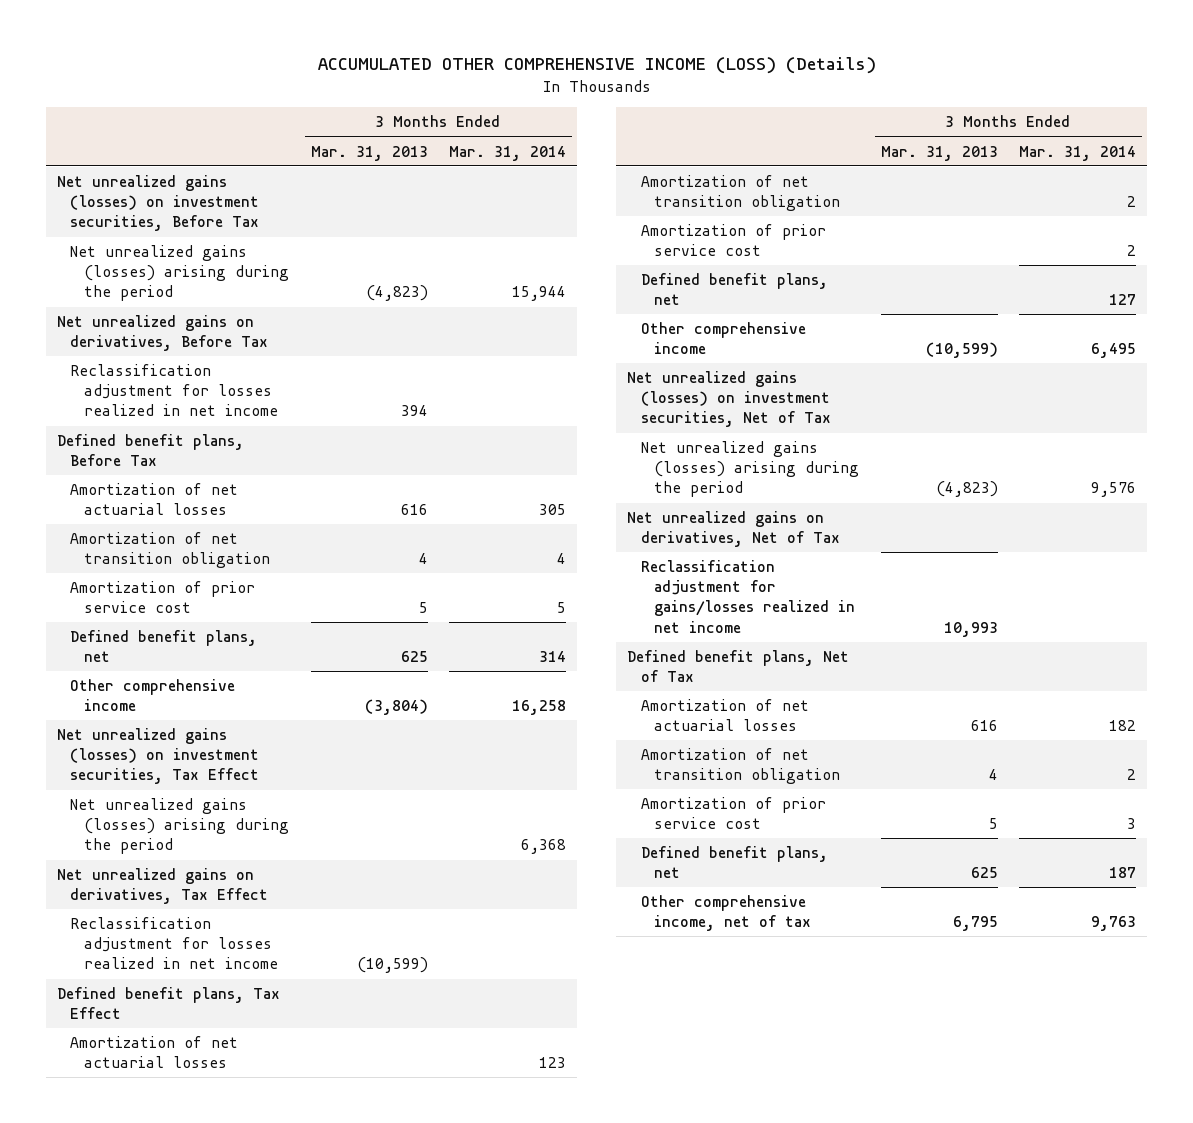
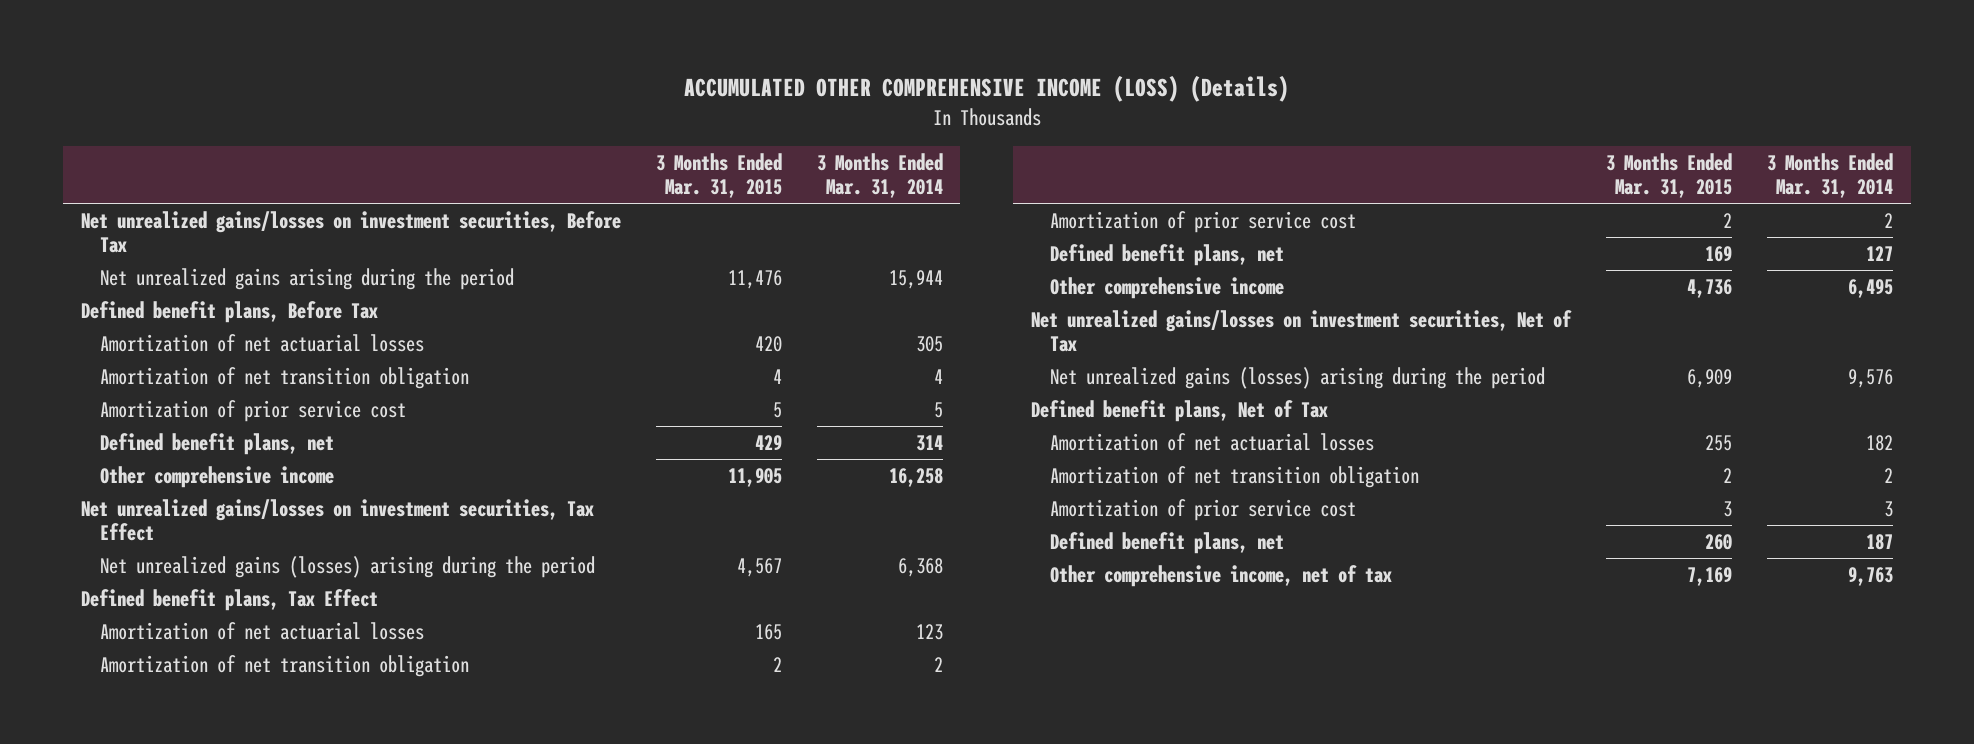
- | 3 Months Ended Mar. 31, 2013 | 3 Months Ended Mar. 31, 2014
+ | 3 Months Ended Mar. 31, 2015 | 3 Months Ended Mar. 31, 2014
- Net unrealized gains (losses) on investment securities, Before Tax
- Net unrealized gains (losses) arising during the period | (4,823) | 15,944
- Net unrealized gains on derivatives, Before Tax
- Reclassification adjustment for losses realized in net income | 394 |
+ Net unrealized gains/losses on investment securities, Before Tax
+ Net unrealized gains arising during the period | 11,476 | 15,944
- Net unrealized gains (losses) on investment securities, Tax Effect
+ Net unrealized gains/losses on investment securities, Tax Effect
- Net unrealized gains on derivatives, Tax Effect
- Reclassification adjustment for losses realized in net income | (10,599) |
- Net unrealized gains (losses) on investment securities, Net of Tax
+ Net unrealized gains/losses on investment securities, Net of Tax
- Net unrealized gains on derivatives, Net of Tax
- Reclassification adjustment for gains/losses realized in net income | 10,993 |

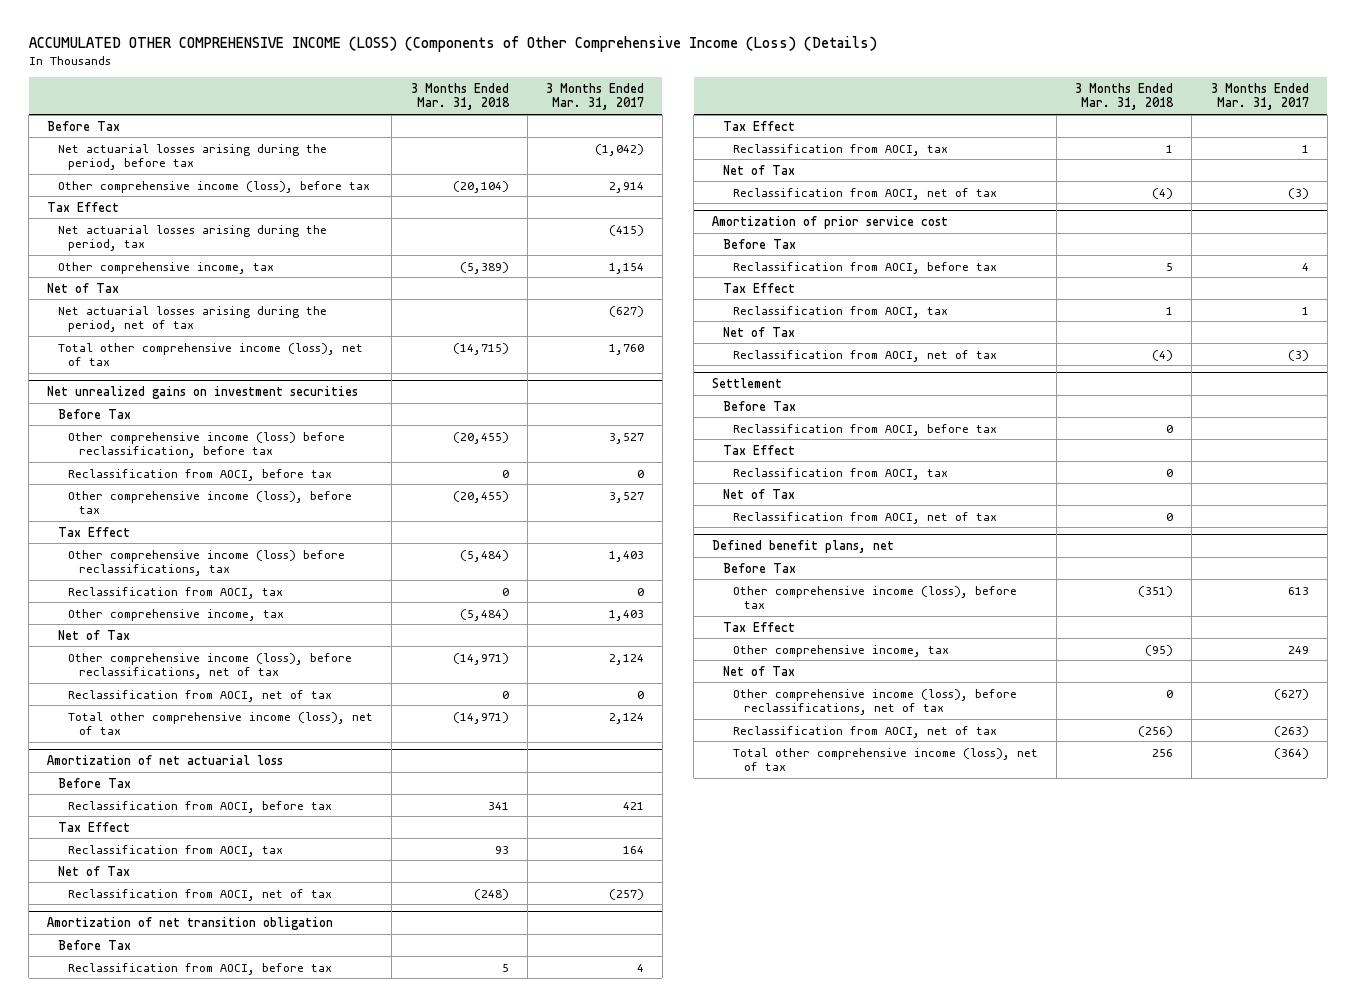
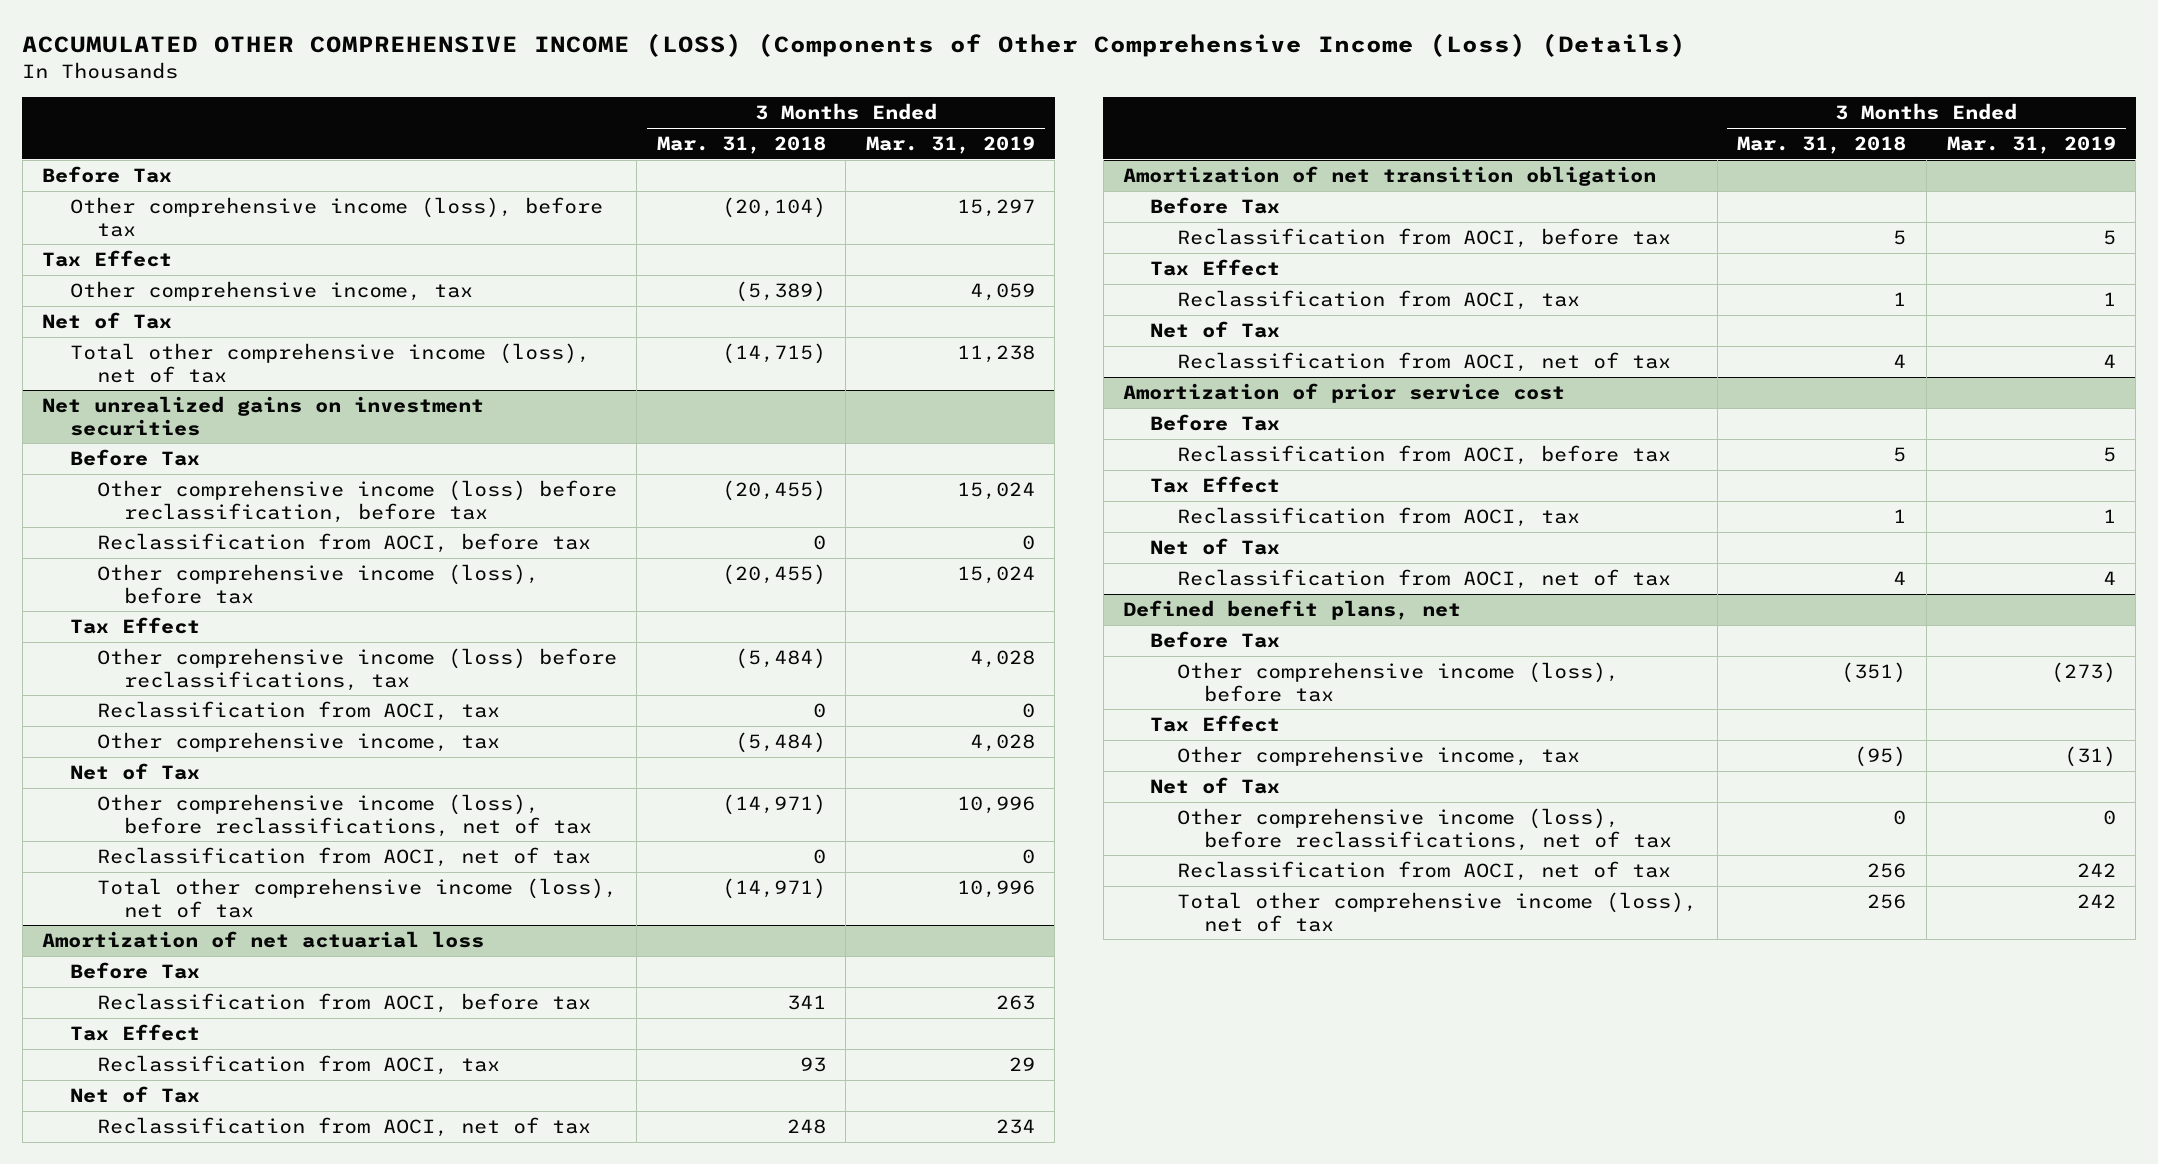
- | 3 Months Ended Mar. 31, 2018 | 3 Months Ended Mar. 31, 2017
+ | 3 Months Ended Mar. 31, 2018 | 3 Months Ended Mar. 31, 2019
- Net actuarial losses arising during the period, before tax | | (1,042)
- Net actuarial losses arising during the period, tax | | (415)
- Net actuarial losses arising during the period, net of tax | | (627)
@ Amortization of net actuarial loss
- Reclassification from AOCI, net of tax | (248) | (257)
+ Reclassification from AOCI, net of tax | 248 | 234
@ Amortization of net transition obligation
- Reclassification from AOCI, net of tax | (4) | (3)
+ Reclassification from AOCI, net of tax | 4 | 4
@ Amortization of prior service cost
- Reclassification from AOCI, net of tax | (4) | (3)
- Settlement
- Before Tax
- Reclassification from AOCI, before tax | 0 |
- Tax Effect
- Reclassification from AOCI, tax | 0 |
- Net of Tax
- Reclassification from AOCI, net of tax | 0 |
@ Amortization of prior service cost
+ Reclassification from AOCI, net of tax | 4 | 4
@ Defined benefit plans, net
- Reclassification from AOCI, net of tax | (256) | (263)
+ Reclassification from AOCI, net of tax | 256 | 242

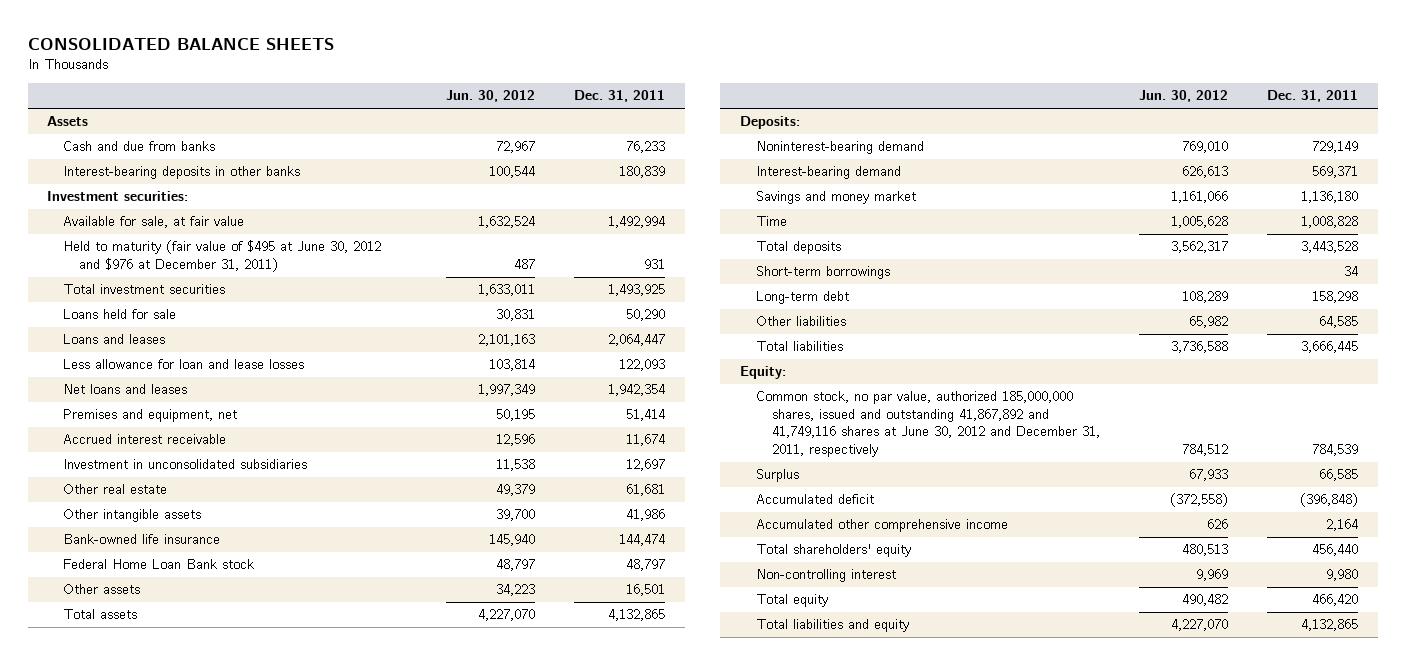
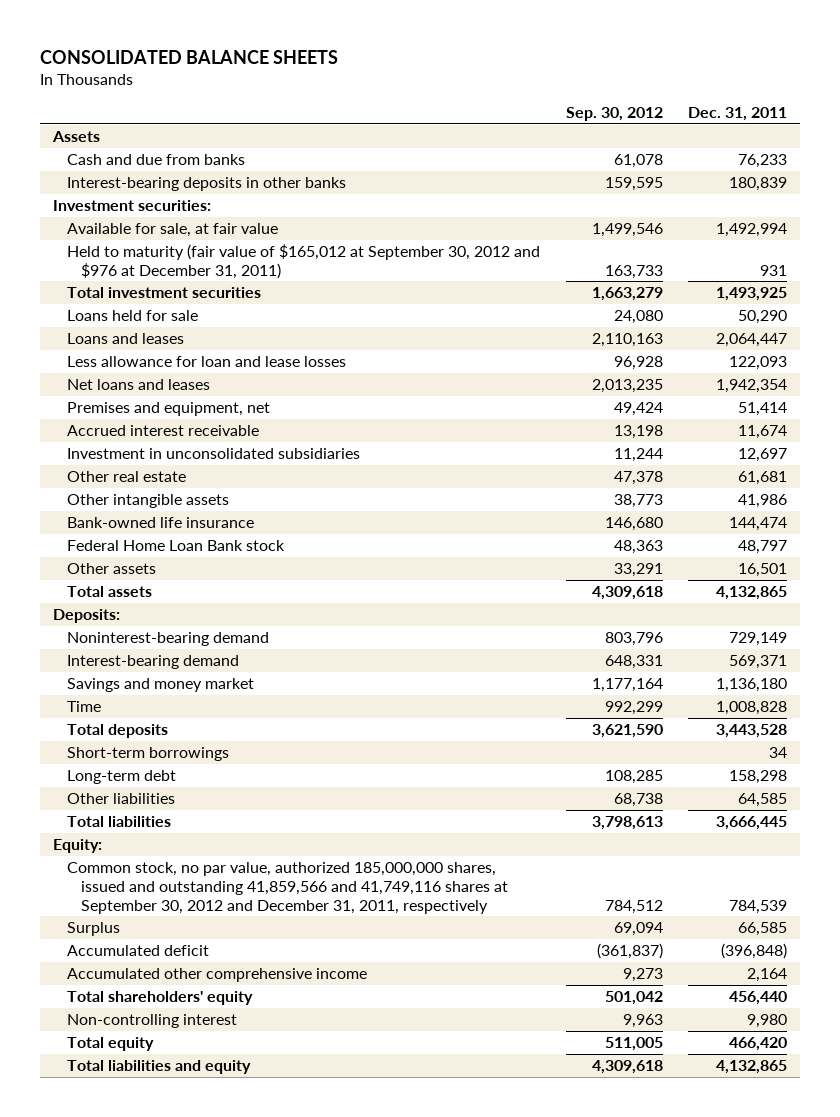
- | Jun. 30, 2012 | Dec. 31, 2011
+ | Sep. 30, 2012 | Dec. 31, 2011
- Held to maturity (fair value of $495 at June 30, 2012 and $976 at December 31, 2011) | 487 | 931
+ Held to maturity (fair value of $165,012 at September 30, 2012 and $976 at December 31, 2011) | 163,733 | 931
- Common stock, no par value, authorized 185,000,000 shares, issued and outstanding 41,867,892 and 41,749,116 shares at June 30, 2012 and December 31, 2011, respectively | 784,512 | 784,539
+ Common stock, no par value, authorized 185,000,000 shares, issued and outstanding 41,859,566 and 41,749,116 shares at September 30, 2012 and December 31, 2011, respectively | 784,512 | 784,539

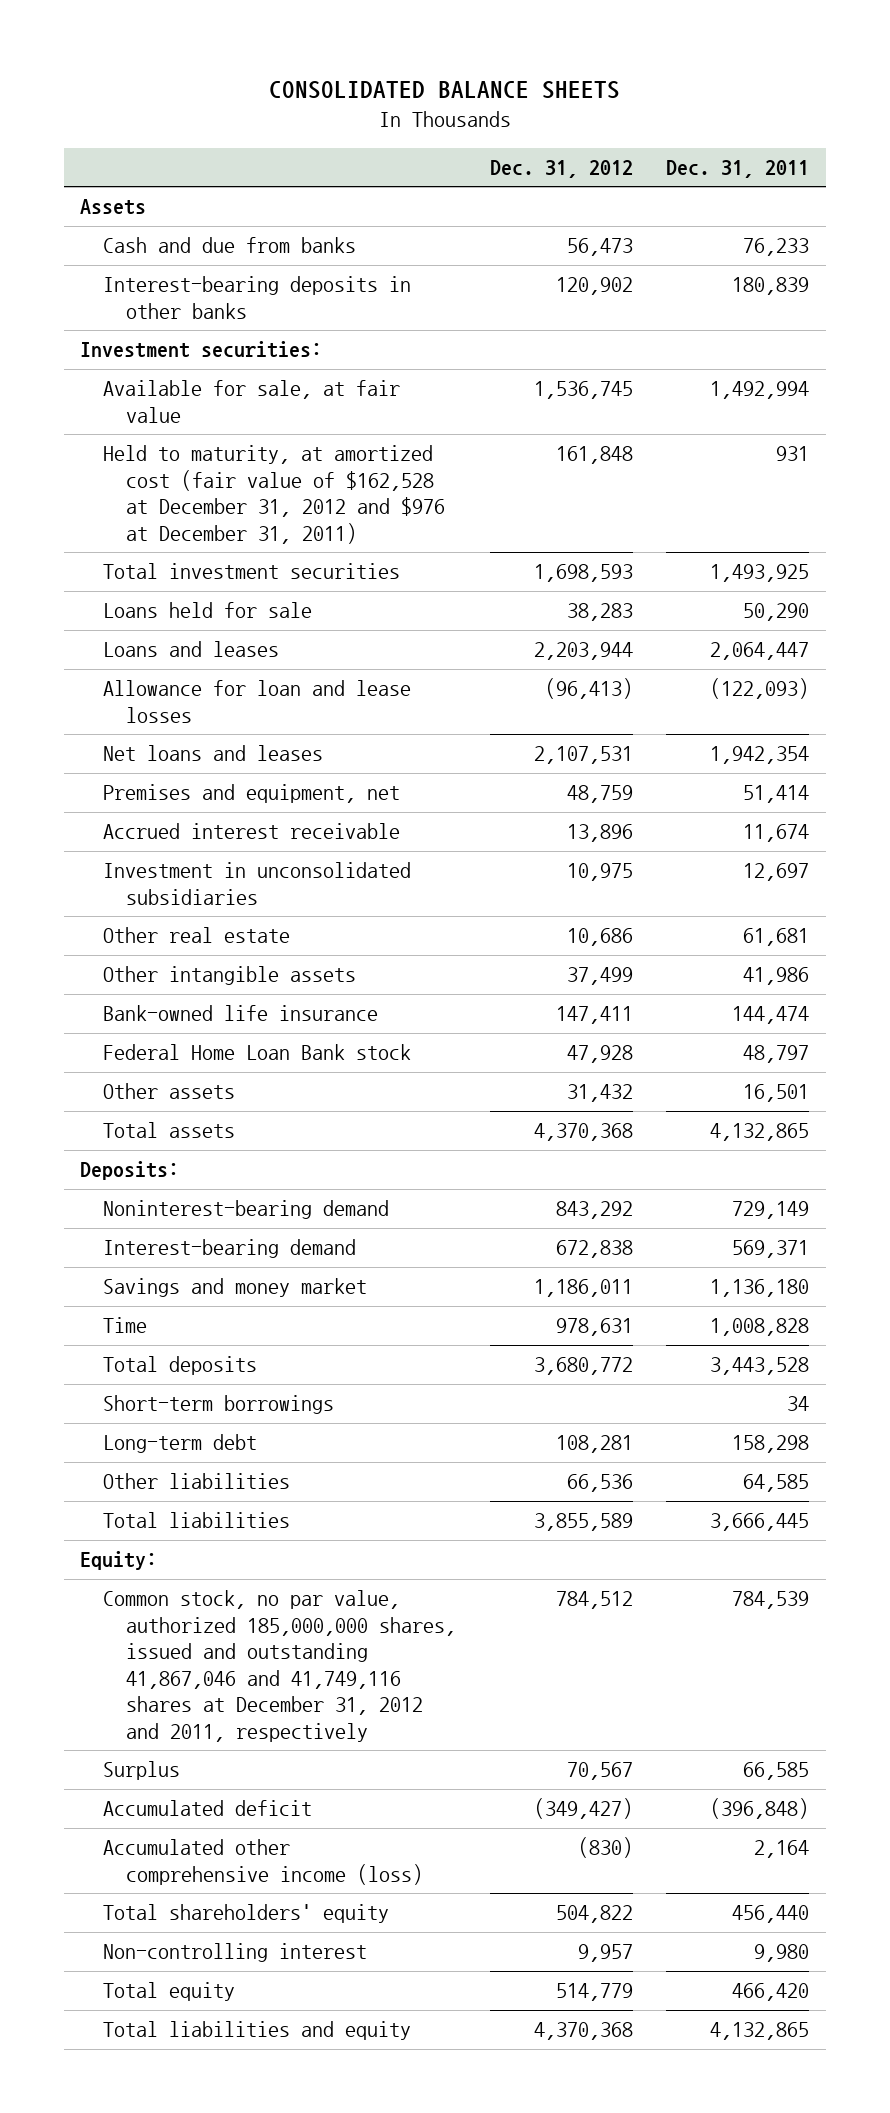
- | Sep. 30, 2012 | Dec. 31, 2011
+ | Dec. 31, 2012 | Dec. 31, 2011
- Held to maturity (fair value of $165,012 at September 30, 2012 and $976 at December 31, 2011) | 163,733 | 931
+ Held to maturity, at amortized cost (fair value of $162,528 at December 31, 2012 and $976 at December 31, 2011) | 161,848 | 931
- Less allowance for loan and lease losses | 96,928 | 122,093
+ Allowance for loan and lease losses | (96,413) | (122,093)
- Common stock, no par value, authorized 185,000,000 shares, issued and outstanding 41,859,566 and 41,749,116 shares at September 30, 2012 and December 31, 2011, respectively | 784,512 | 784,539
+ Common stock, no par value, authorized 185,000,000 shares, issued and outstanding 41,867,046 and 41,749,116 shares at December 31, 2012 and 2011, respectively | 784,512 | 784,539
- Accumulated other comprehensive income | 9,273 | 2,164
+ Accumulated other comprehensive income (loss) | (830) | 2,164

